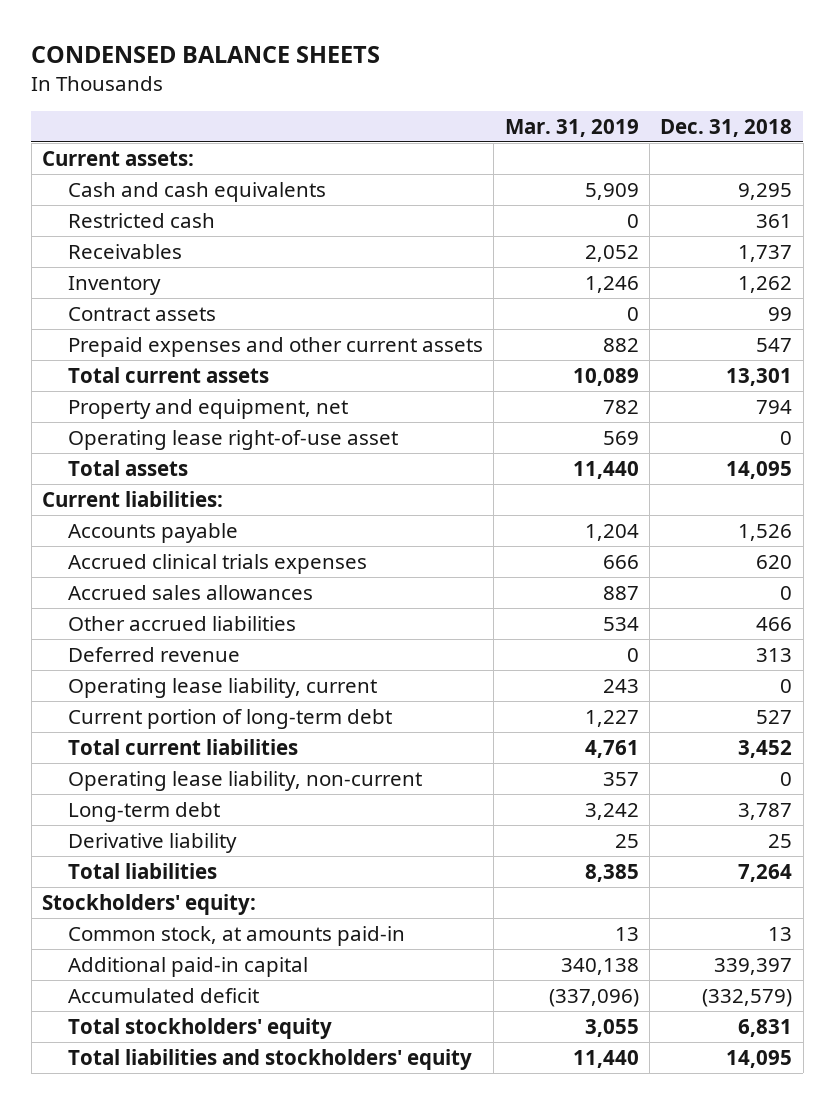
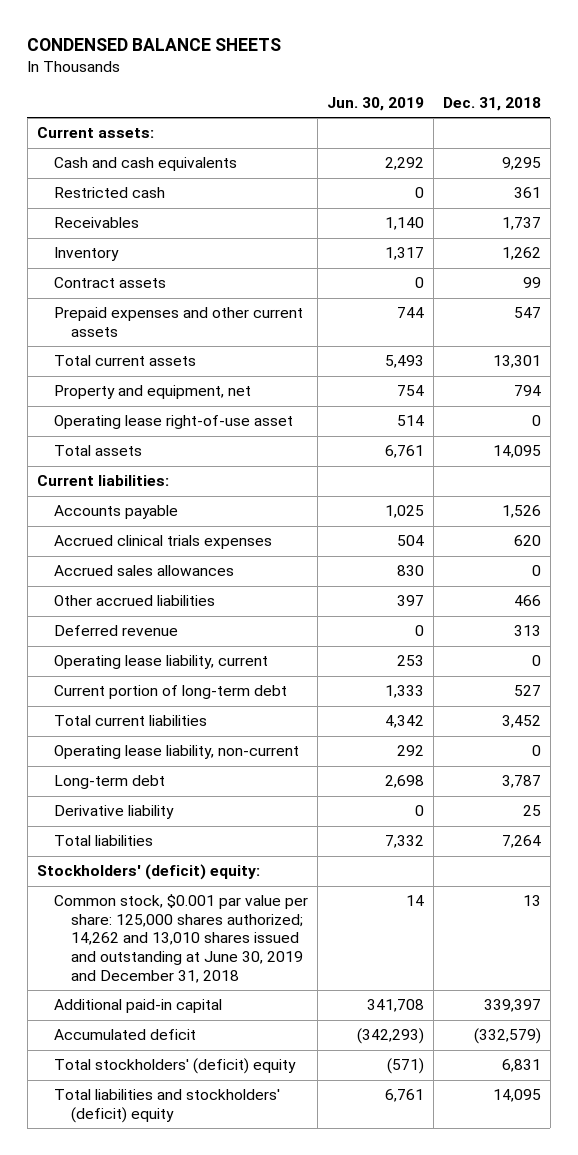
- | Mar. 31, 2019 | Dec. 31, 2018
+ | Jun. 30, 2019 | Dec. 31, 2018
- Stockholders' equity:
- Common stock, at amounts paid-in | 13 | 13
+ Stockholders' (deficit) equity:
+ Common stock, $0.001 par value per share: 125,000 shares authorized; 14,262 and 13,010 shares issued and outstanding at June 30, 2019 and December 31, 2018 | 14 | 13
- Total stockholders' equity | 3,055 | 6,831
- Total liabilities and stockholders' equity | 11,440 | 14,095
+ Total stockholders' (deficit) equity | (571) | 6,831
+ Total liabilities and stockholders' (deficit) equity | 6,761 | 14,095

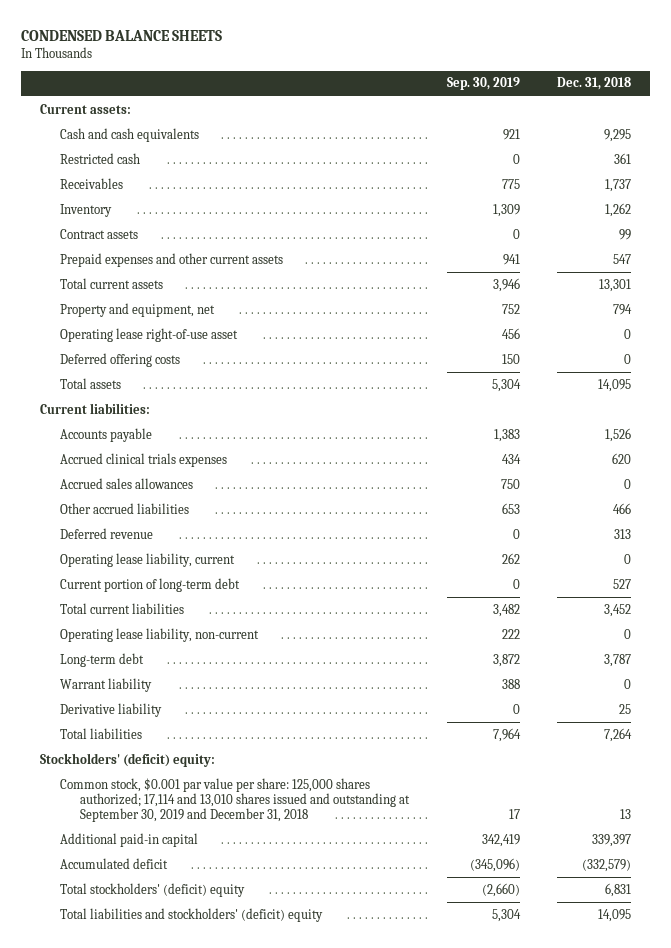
- | Jun. 30, 2019 | Dec. 31, 2018
+ | Sep. 30, 2019 | Dec. 31, 2018
+ Deferred offering costs | 150 | 0
+ Warrant liability | 388 | 0
- Common stock, $0.001 par value per share: 125,000 shares authorized; 14,262 and 13,010 shares issued and outstanding at June 30, 2019 and December 31, 2018 | 14 | 13
+ Common stock, $0.001 par value per share: 125,000 shares authorized; 17,114 and 13,010 shares issued and outstanding at September 30, 2019 and December 31, 2018 | 17 | 13

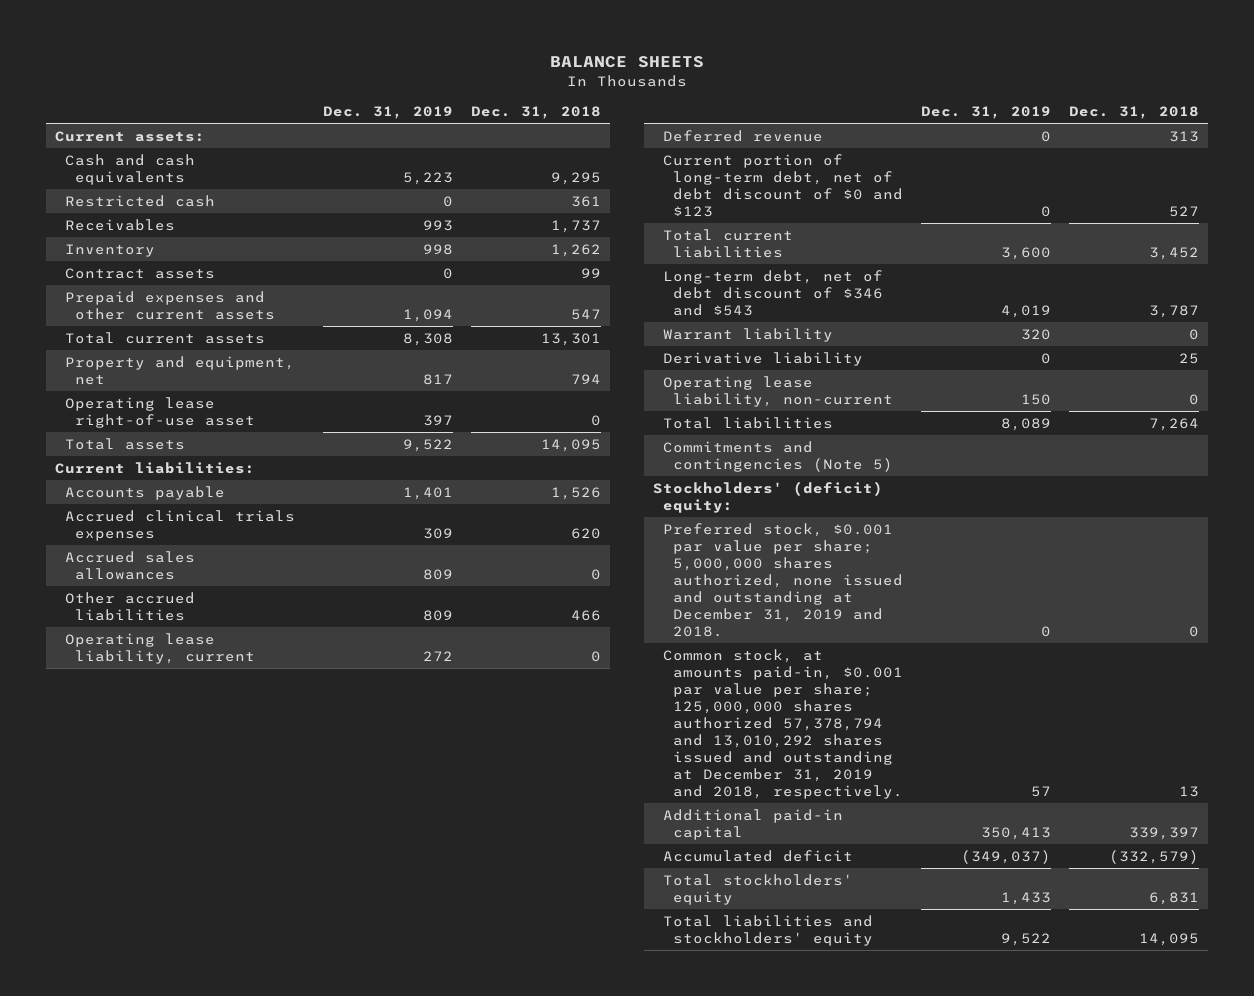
- CONDENSED BALANCE SHEETS
+ BALANCE SHEETS
- | Sep. 30, 2019 | Dec. 31, 2018
+ | Dec. 31, 2019 | Dec. 31, 2018
- Deferred offering costs | 150 | 0
- Current portion of long-term debt | 0 | 527
moved down: Deferred revenue | 0 | 313
+ Current portion of long-term debt, net of debt discount of $0 and $123 | 0 | 527
- Long-term debt | 3,872 | 3,787
+ Long-term debt, net of debt discount of $346 and $543 | 4,019 | 3,787
moved down: Operating lease liability, non-current | 150 | 0
+ Commitments and contingencies (Note 5)
- Common stock, $0.001 par value per share: 125,000 shares authorized; 17,114 and 13,010 shares issued and outstanding at September 30, 2019 and December 31, 2018 | 17 | 13
+ Preferred stock, $0.001 par value per share; 5,000,000 shares authorized, none issued and outstanding at December 31, 2019 and 2018. | 0 | 0
+ Common stock, at amounts paid-in, $0.001 par value per share; 125,000,000 shares authorized 57,378,794 and 13,010,292 shares issued and outstanding at December 31, 2019 and 2018, respectively. | 57 | 13
- Total stockholders' (deficit) equity | (2,660) | 6,831
- Total liabilities and stockholders' (deficit) equity | 5,304 | 14,095
+ Total stockholders' equity | 1,433 | 6,831
+ Total liabilities and stockholders' equity | 9,522 | 14,095

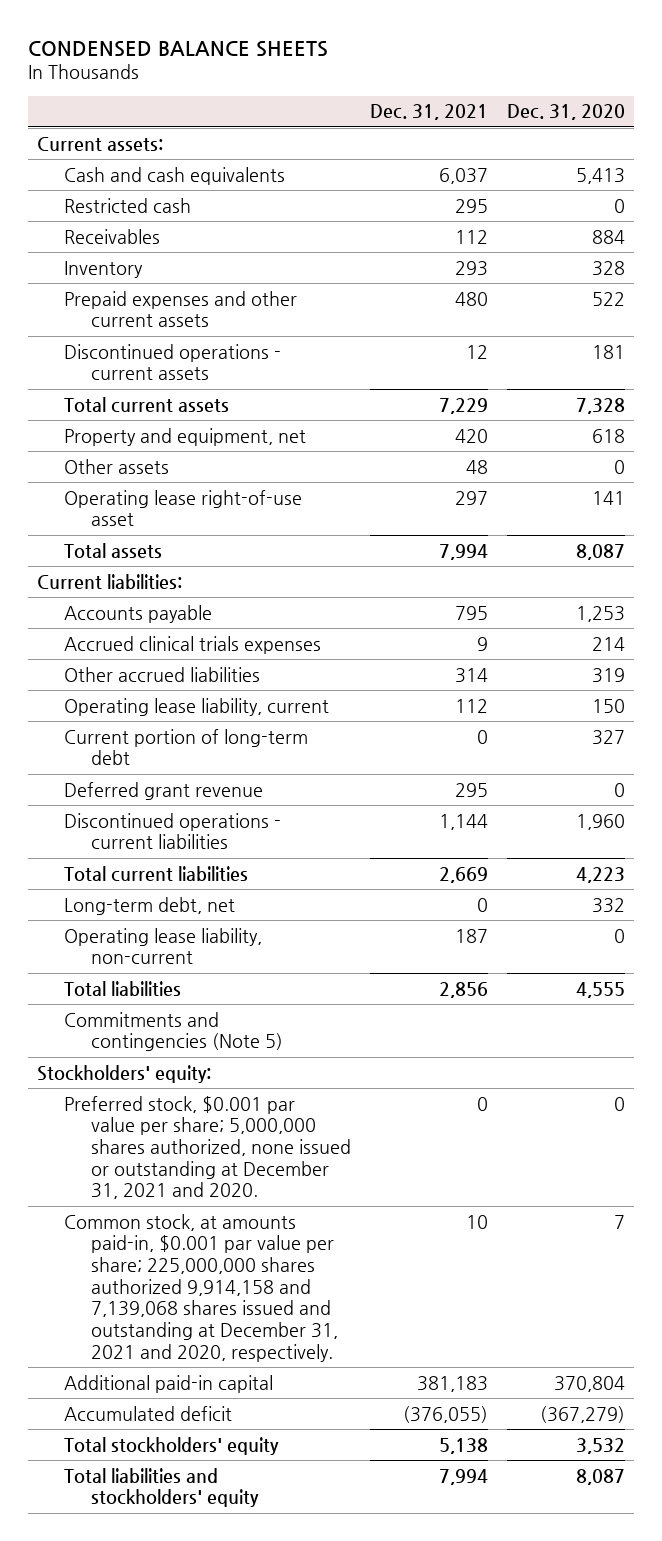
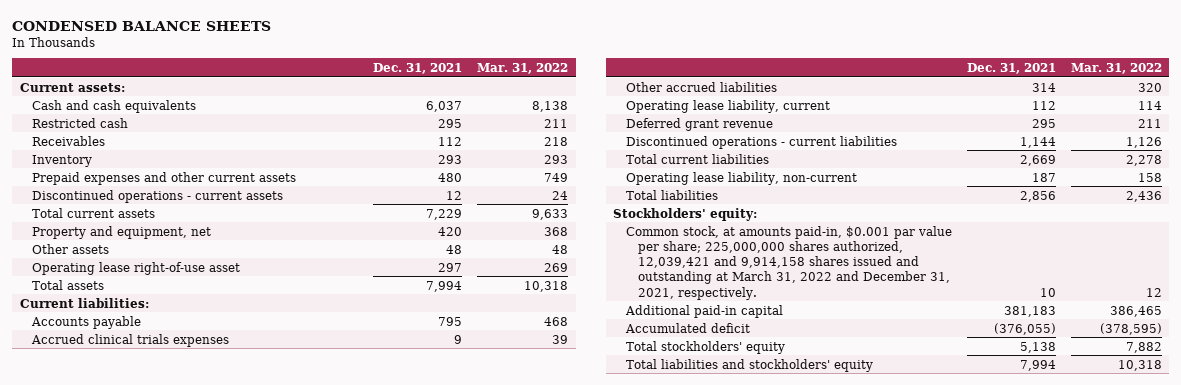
- | Dec. 31, 2021 | Dec. 31, 2020
+ | Dec. 31, 2021 | Mar. 31, 2022
- Current portion of long-term debt | 0 | 327
- Long-term debt, net | 0 | 332
- Commitments and contingencies (Note 5)
- Preferred stock, $0.001 par value per share; 5,000,000 shares authorized, none issued or outstanding at December 31, 2021 and 2020. | 0 | 0
- Common stock, at amounts paid-in, $0.001 par value per share; 225,000,000 shares authorized 9,914,158 and 7,139,068 shares issued and outstanding at December 31, 2021 and 2020, respectively. | 10 | 7
+ Common stock, at amounts paid-in, $0.001 par value per share; 225,000,000 shares authorized, 12,039,421 and 9,914,158 shares issued and outstanding at March 31, 2022 and December 31, 2021, respectively. | 10 | 12

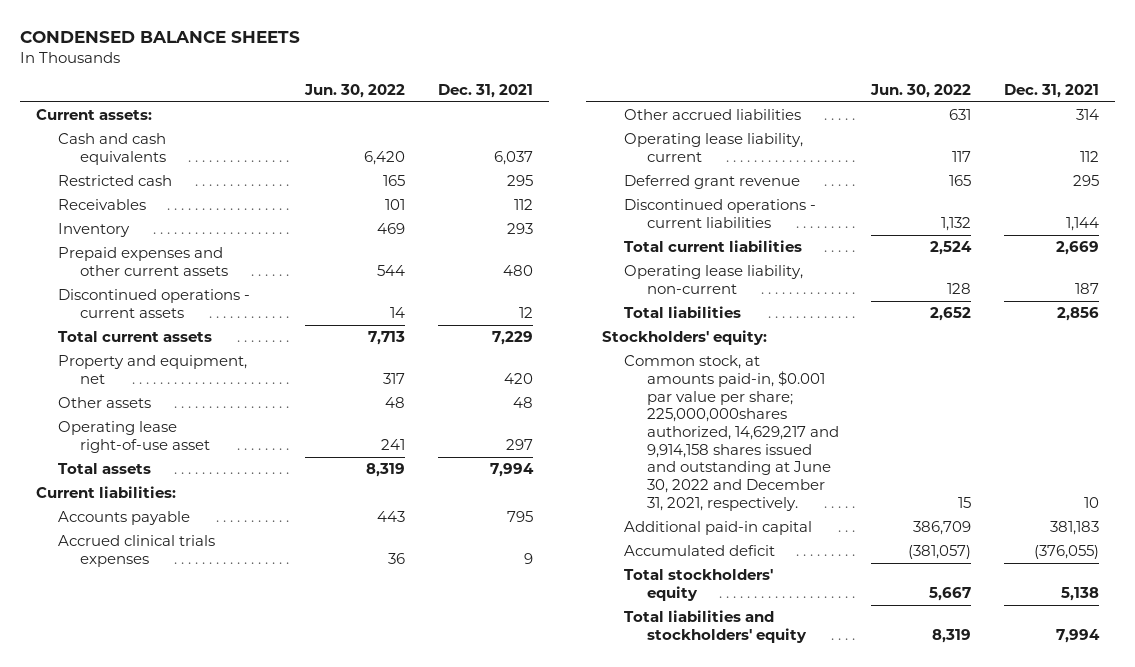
- | Dec. 31, 2021 | Mar. 31, 2022
+ | Jun. 30, 2022 | Dec. 31, 2021
- Common stock, at amounts paid-in, $0.001 par value per share; 225,000,000 shares authorized, 12,039,421 and 9,914,158 shares issued and outstanding at March 31, 2022 and December 31, 2021, respectively. | 10 | 12
+ Common stock, at amounts paid-in, $0.001 par value per share; 225,000,000shares authorized, 14,629,217 and 9,914,158 shares issued and outstanding at June 30, 2022 and December 31, 2021, respectively. | 15 | 10

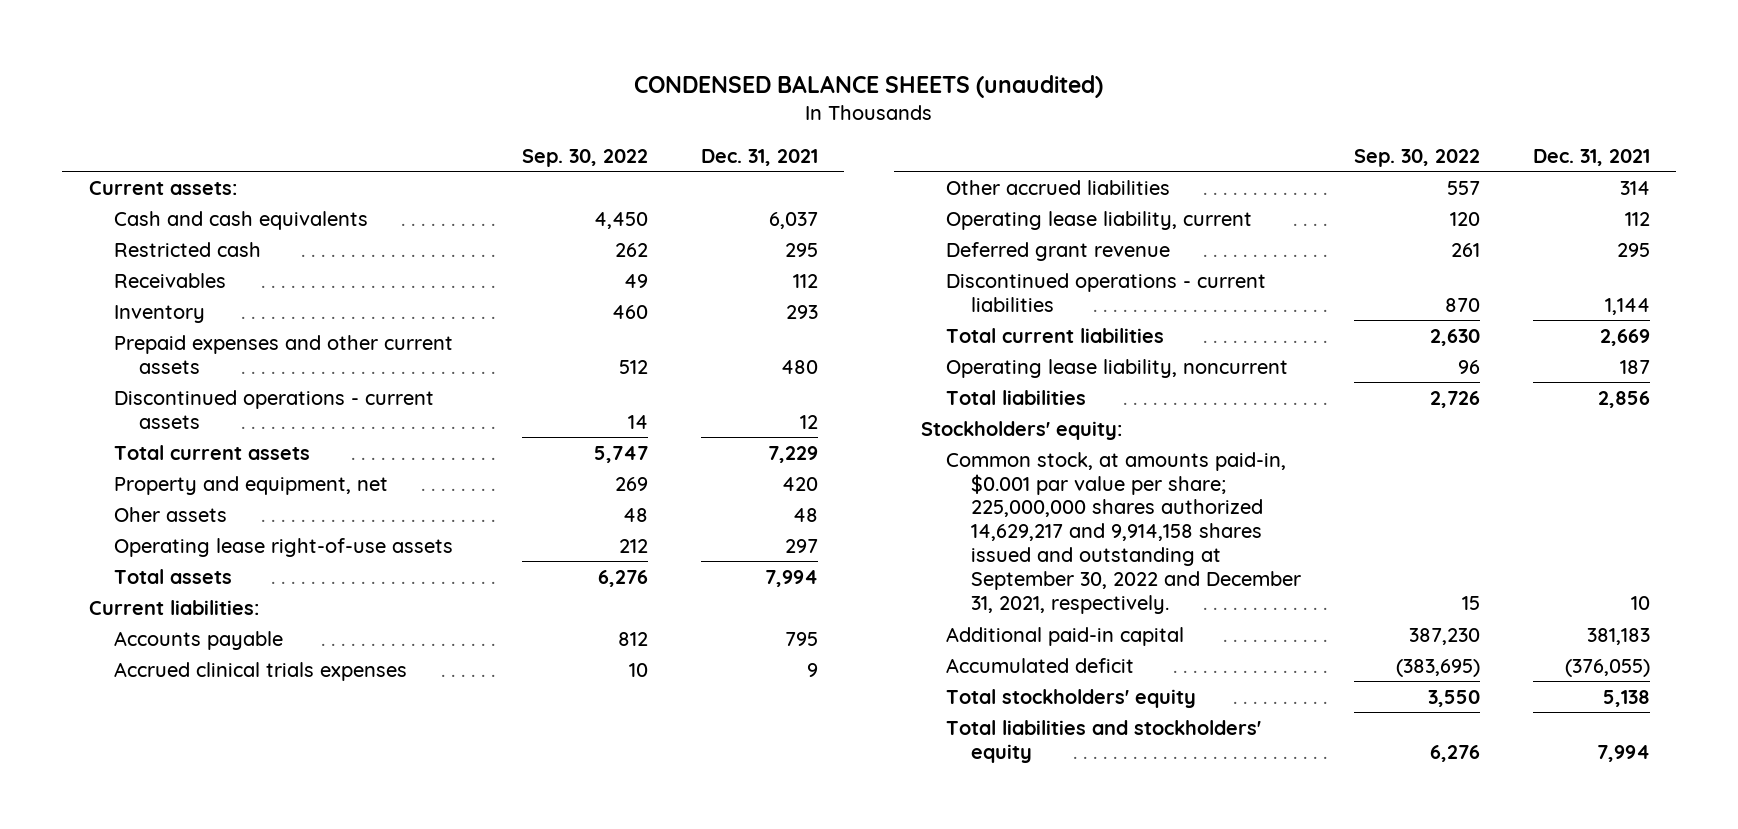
- CONDENSED BALANCE SHEETS
+ CONDENSED BALANCE SHEETS (unaudited)
- | Jun. 30, 2022 | Dec. 31, 2021
+ | Sep. 30, 2022 | Dec. 31, 2021
- Other assets | 48 | 48
- Operating lease right-of-use asset | 241 | 297
+ Oher assets | 48 | 48
+ Operating lease right-of-use assets | 212 | 297
- Operating lease liability, non-current | 128 | 187
+ Operating lease liability, noncurrent | 96 | 187
- Common stock, at amounts paid-in, $0.001 par value per share; 225,000,000shares authorized, 14,629,217 and 9,914,158 shares issued and outstanding at June 30, 2022 and December 31, 2021, respectively. | 15 | 10
+ Common stock, at amounts paid-in, $0.001 par value per share; 225,000,000 shares authorized 14,629,217 and 9,914,158 shares issued and outstanding at September 30, 2022 and December 31, 2021, respectively. | 15 | 10

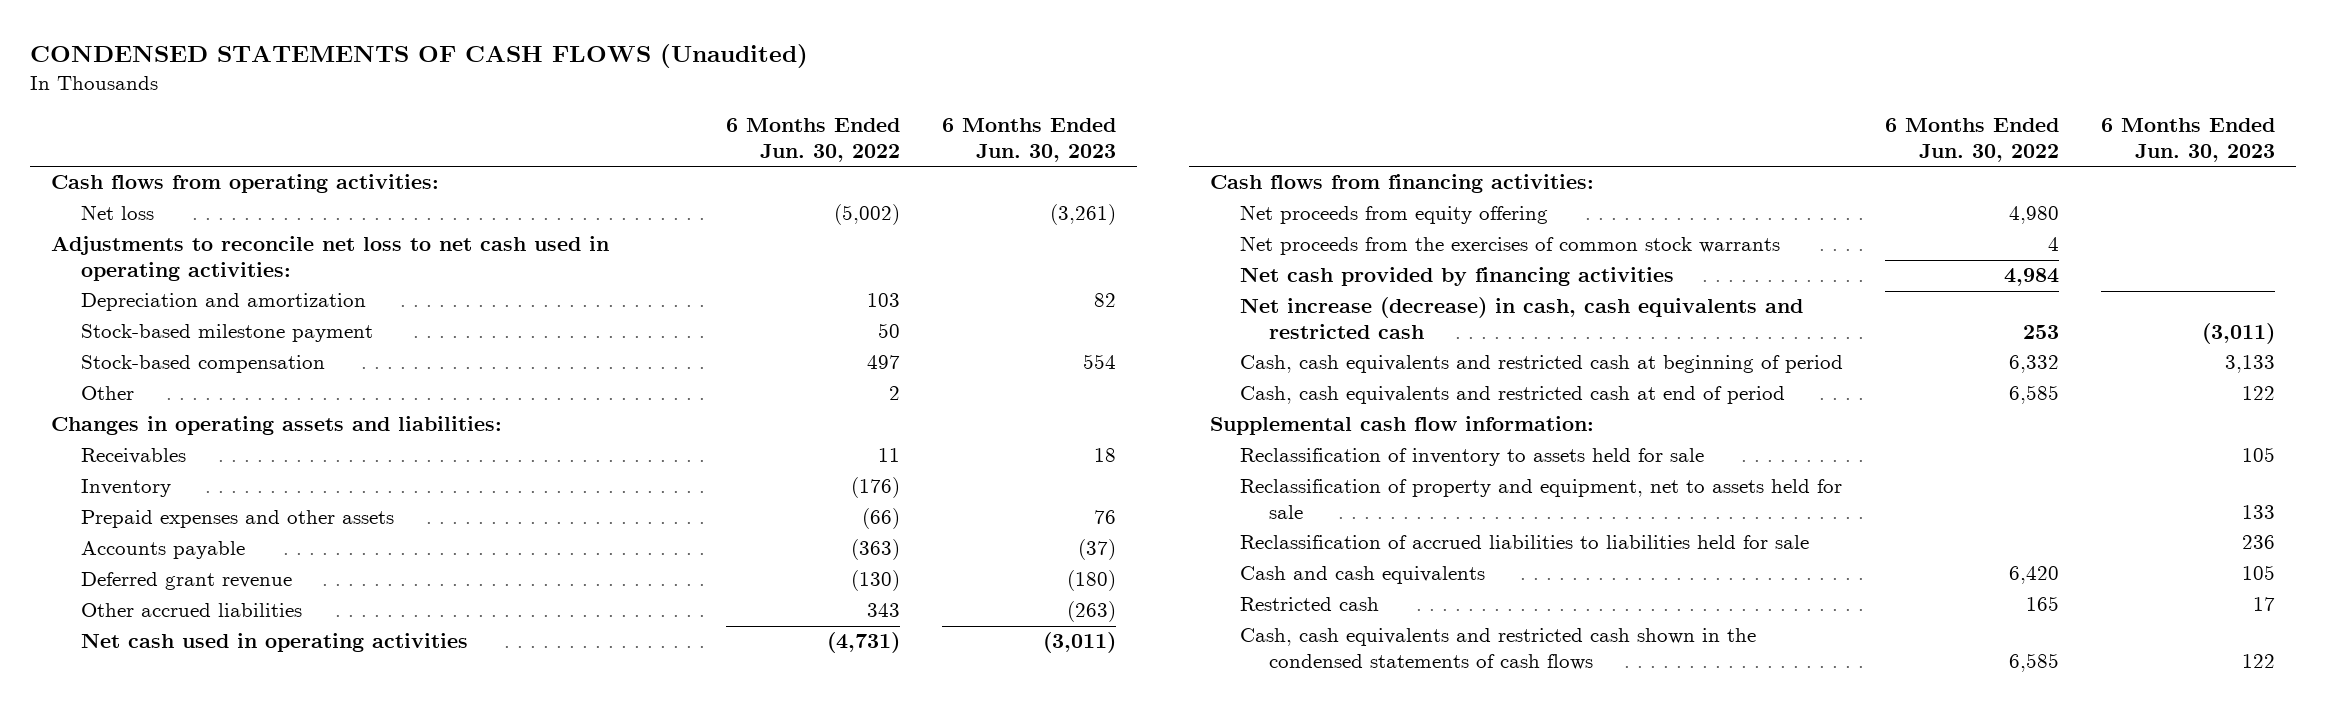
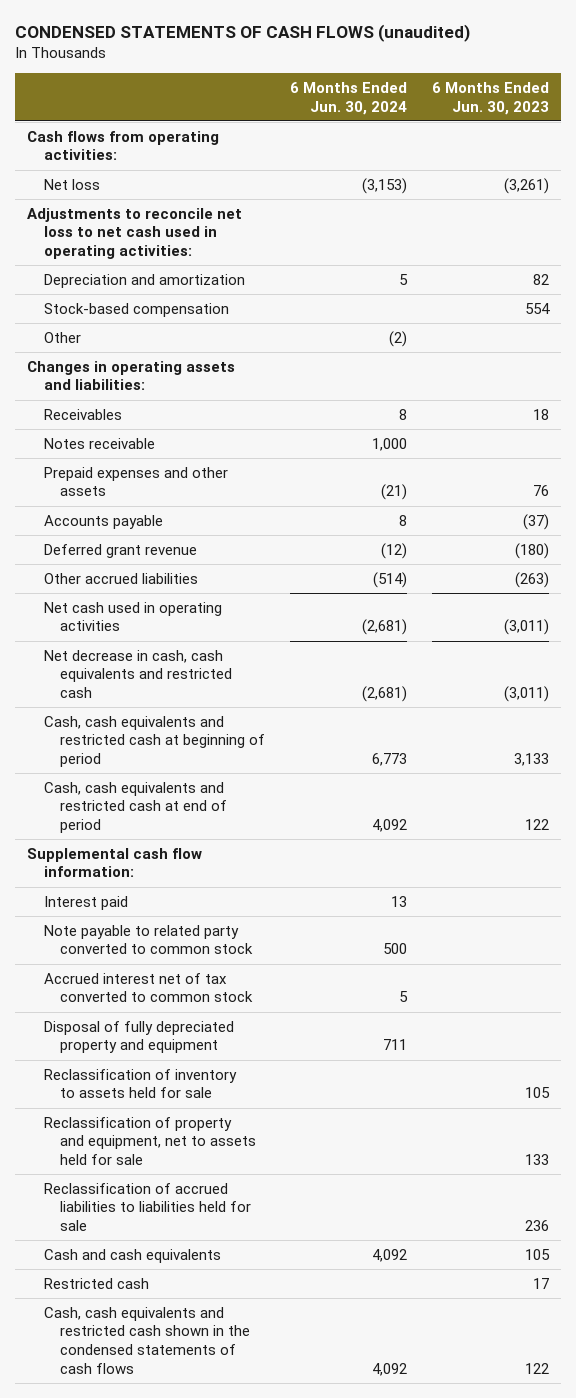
- CONDENSED STATEMENTS OF CASH FLOWS (Unaudited)
+ CONDENSED STATEMENTS OF CASH FLOWS (unaudited)
- | 6 Months Ended Jun. 30, 2022 | 6 Months Ended Jun. 30, 2023
+ | 6 Months Ended Jun. 30, 2024 | 6 Months Ended Jun. 30, 2023
- Stock-based milestone payment | 50 |
- Inventory | (176) |
+ Notes receivable | 1,000 |
- Cash flows from financing activities:
- Net proceeds from equity offering | 4,980 |
- Net proceeds from the exercises of common stock warrants | 4 |
- Net cash provided by financing activities | 4,984 |
- Net increase (decrease) in cash, cash equivalents and restricted cash | 253 | (3,011)
+ Net decrease in cash, cash equivalents and restricted cash | (2,681) | (3,011)
+ Interest paid | 13 |
+ Note payable to related party converted to common stock | 500 |
+ Accrued interest net of tax converted to common stock | 5 |
+ Disposal of fully depreciated property and equipment | 711 |

